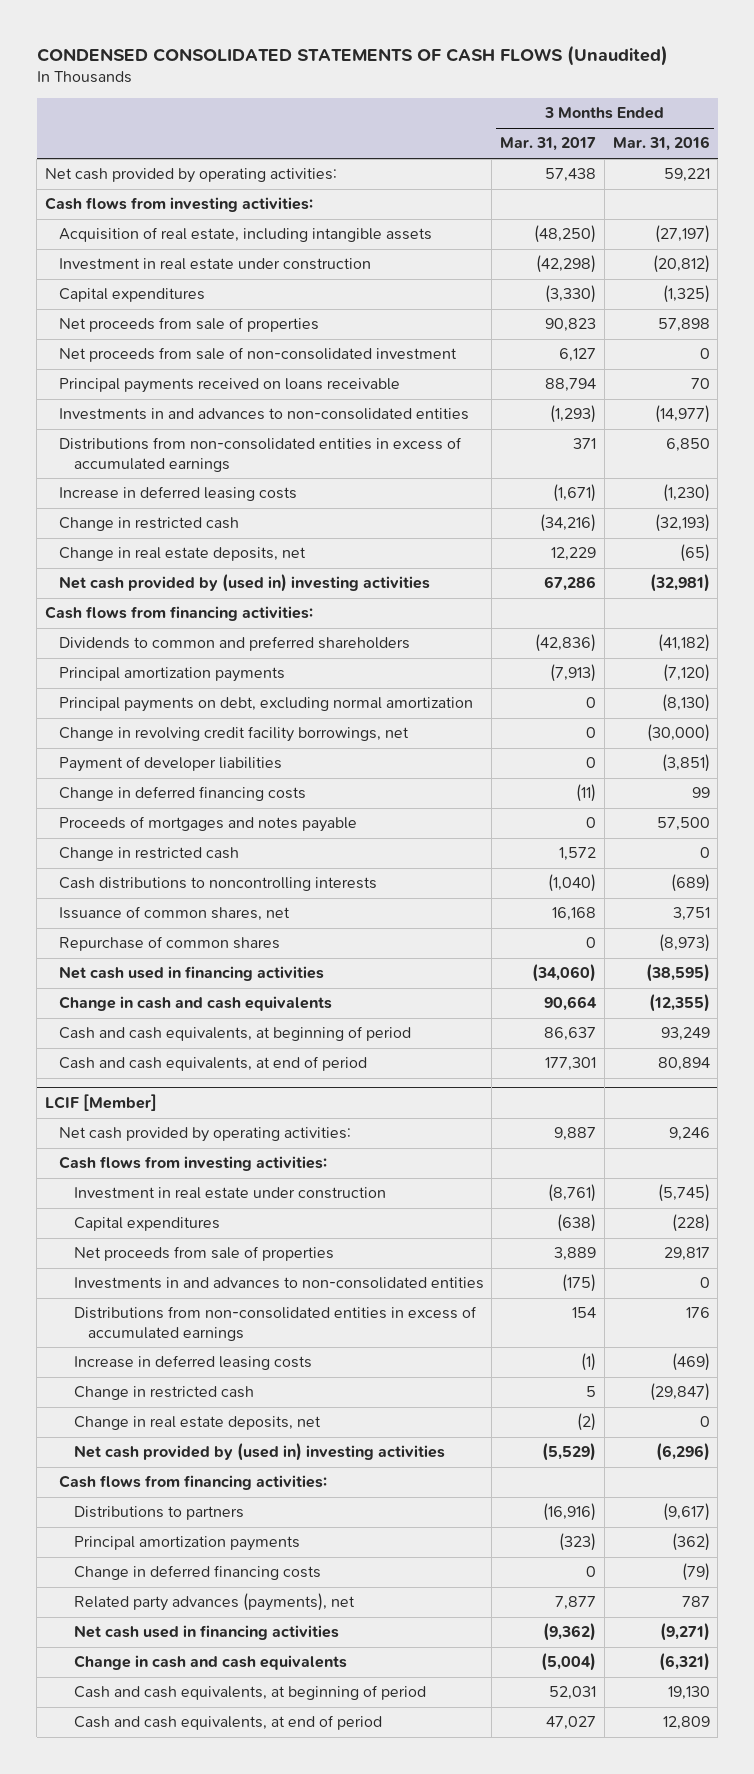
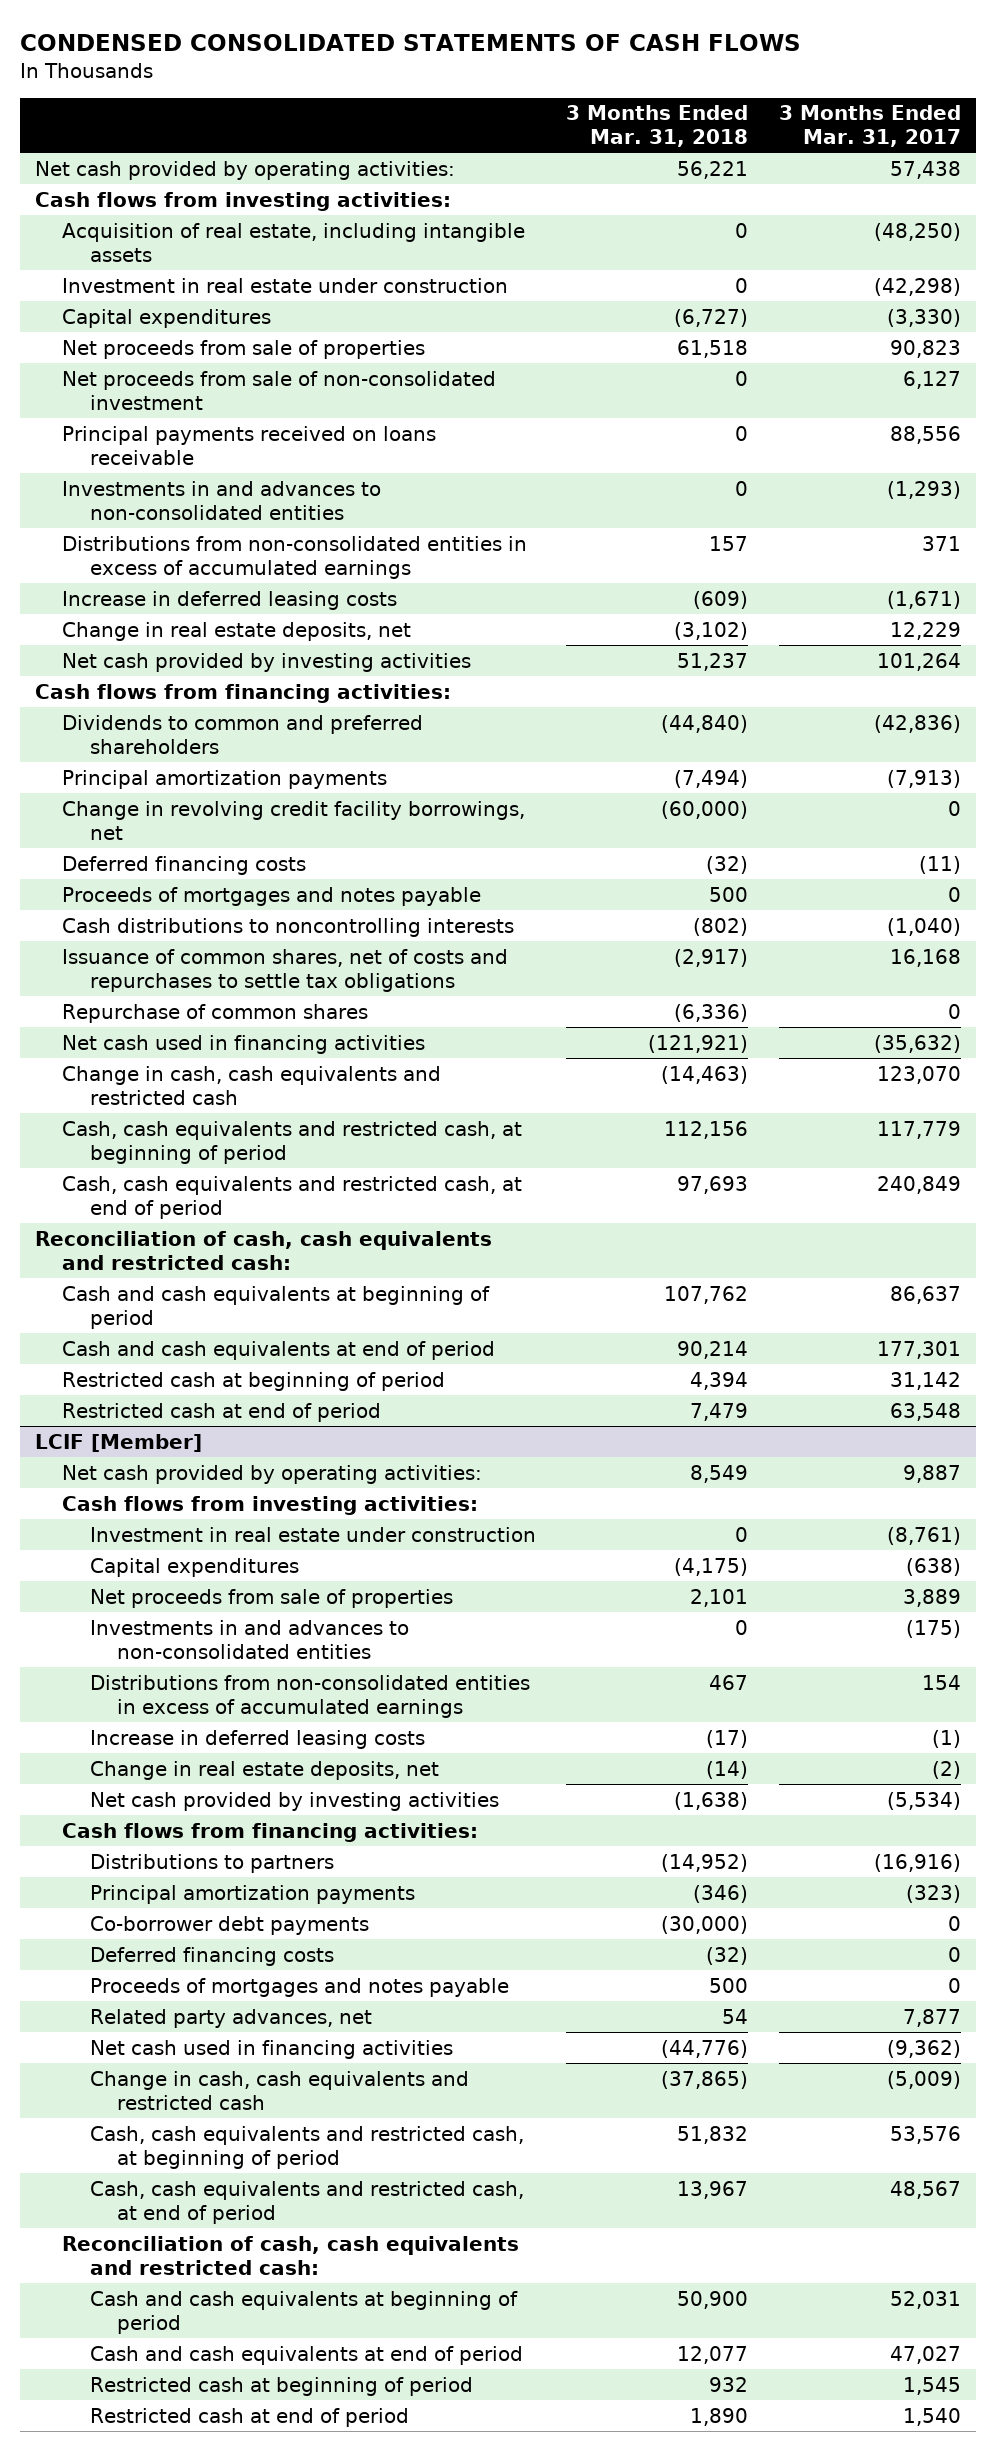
- CONDENSED CONSOLIDATED STATEMENTS OF CASH FLOWS (Unaudited)
+ CONDENSED CONSOLIDATED STATEMENTS OF CASH FLOWS
- | 3 Months Ended Mar. 31, 2017 | 3 Months Ended Mar. 31, 2016
+ | 3 Months Ended Mar. 31, 2018 | 3 Months Ended Mar. 31, 2017
- Principal payments received on loans receivable | 88,794 | 70
+ Principal payments received on loans receivable | 0 | 88,556
- Change in restricted cash | (34,216) | (32,193)
- Net cash provided by (used in) investing activities | 67,286 | (32,981)
+ Net cash provided by investing activities | 51,237 | 101,264
- Principal payments on debt, excluding normal amortization | 0 | (8,130)
- Payment of developer liabilities | 0 | (3,851)
- Change in deferred financing costs | (11) | 99
+ Deferred financing costs | (32) | (11)
- Change in restricted cash | 1,572 | 0
- Issuance of common shares, net | 16,168 | 3,751
+ Issuance of common shares, net of costs and repurchases to settle tax obligations | (2,917) | 16,168
- Net cash used in financing activities | (34,060) | (38,595)
- Change in cash and cash equivalents | 90,664 | (12,355)
- Cash and cash equivalents, at beginning of period | 86,637 | 93,249
- Cash and cash equivalents, at end of period | 177,301 | 80,894
+ Net cash used in financing activities | (121,921) | (35,632)
+ Change in cash, cash equivalents and restricted cash | (14,463) | 123,070
+ Cash, cash equivalents and restricted cash, at beginning of period | 112,156 | 117,779
+ Cash, cash equivalents and restricted cash, at end of period | 97,693 | 240,849
+ Reconciliation of cash, cash equivalents and restricted cash:
+ Cash and cash equivalents at beginning of period | 107,762 | 86,637
+ Cash and cash equivalents at end of period | 90,214 | 177,301
+ Restricted cash at beginning of period | 4,394 | 31,142
+ Restricted cash at end of period | 7,479 | 63,548
@ LCIF [Member]
- Change in restricted cash | 5 | (29,847)
- Net cash provided by (used in) investing activities | (5,529) | (6,296)
+ Net cash provided by investing activities | (1,638) | (5,534)
- Change in deferred financing costs | 0 | (79)
- Related party advances (payments), net | 7,877 | 787
+ Co-borrower debt payments | (30,000) | 0
+ Deferred financing costs | (32) | 0
+ Proceeds of mortgages and notes payable | 500 | 0
+ Related party advances, net | 54 | 7,877
- Change in cash and cash equivalents | (5,004) | (6,321)
- Cash and cash equivalents, at beginning of period | 52,031 | 19,130
- Cash and cash equivalents, at end of period | 47,027 | 12,809
+ Change in cash, cash equivalents and restricted cash | (37,865) | (5,009)
+ Cash, cash equivalents and restricted cash, at beginning of period | 51,832 | 53,576
+ Cash, cash equivalents and restricted cash, at end of period | 13,967 | 48,567
+ Reconciliation of cash, cash equivalents and restricted cash:
+ Cash and cash equivalents at beginning of period | 50,900 | 52,031
+ Cash and cash equivalents at end of period | 12,077 | 47,027
+ Restricted cash at beginning of period | 932 | 1,545
+ Restricted cash at end of period | 1,890 | 1,540

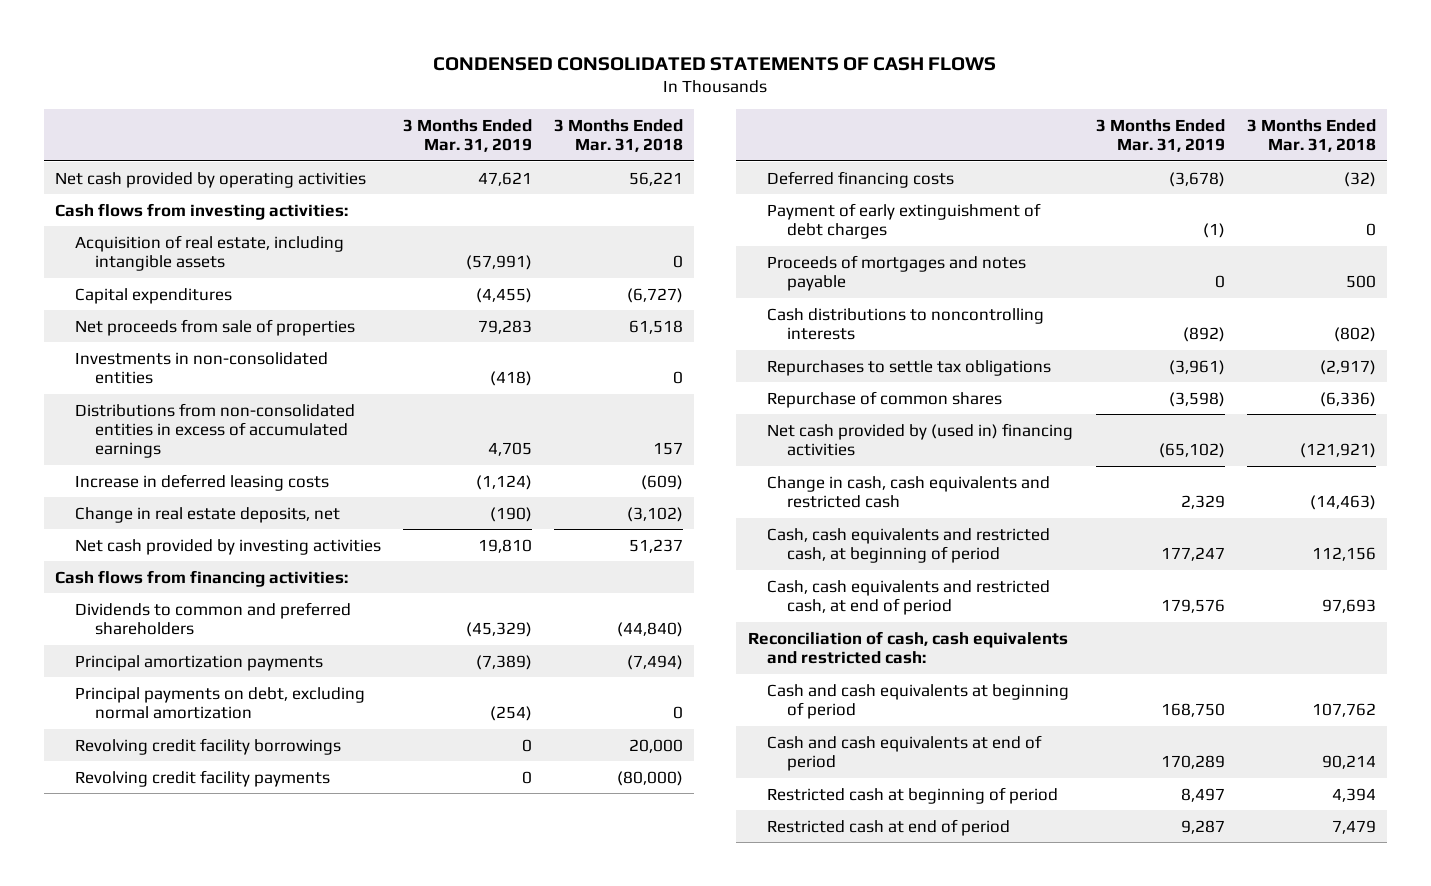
- | 3 Months Ended Mar. 31, 2018 | 3 Months Ended Mar. 31, 2017
+ | 3 Months Ended Mar. 31, 2019 | 3 Months Ended Mar. 31, 2018
- Net cash provided by operating activities: | 56,221 | 57,438
+ Net cash provided by operating activities | 47,621 | 56,221
- Investment in real estate under construction | 0 | (42,298)
- Net proceeds from sale of non-consolidated investment | 0 | 6,127
- Principal payments received on loans receivable | 0 | 88,556
- Investments in and advances to non-consolidated entities | 0 | (1,293)
+ Investments in non-consolidated entities | (418) | 0
- Change in revolving credit facility borrowings, net | (60,000) | 0
+ Principal payments on debt, excluding normal amortization | (254) | 0
+ Revolving credit facility borrowings | 0 | 20,000
+ Revolving credit facility payments | 0 | (80,000)
+ Payment of early extinguishment of debt charges | (1) | 0
- Issuance of common shares, net of costs and repurchases to settle tax obligations | (2,917) | 16,168
+ Repurchases to settle tax obligations | (3,961) | (2,917)
- Net cash used in financing activities | (121,921) | (35,632)
+ Net cash provided by (used in) financing activities | (65,102) | (121,921)
- LCIF [Member]
- Net cash provided by operating activities: | 8,549 | 9,887
- Cash flows from investing activities:
- Investment in real estate under construction | 0 | (8,761)
- Capital expenditures | (4,175) | (638)
- Net proceeds from sale of properties | 2,101 | 3,889
- Investments in and advances to non-consolidated entities | 0 | (175)
- Distributions from non-consolidated entities in excess of accumulated earnings | 467 | 154
- Increase in deferred leasing costs | (17) | (1)
- Change in real estate deposits, net | (14) | (2)
- Net cash provided by investing activities | (1,638) | (5,534)
- Cash flows from financing activities:
- Distributions to partners | (14,952) | (16,916)
- Principal amortization payments | (346) | (323)
- Co-borrower debt payments | (30,000) | 0
- Deferred financing costs | (32) | 0
- Proceeds of mortgages and notes payable | 500 | 0
- Related party advances, net | 54 | 7,877
- Net cash used in financing activities | (44,776) | (9,362)
- Change in cash, cash equivalents and restricted cash | (37,865) | (5,009)
- Cash, cash equivalents and restricted cash, at beginning of period | 51,832 | 53,576
- Cash, cash equivalents and restricted cash, at end of period | 13,967 | 48,567
- Reconciliation of cash, cash equivalents and restricted cash:
- Cash and cash equivalents at beginning of period | 50,900 | 52,031
- Cash and cash equivalents at end of period | 12,077 | 47,027
- Restricted cash at beginning of period | 932 | 1,545
- Restricted cash at end of period | 1,890 | 1,540

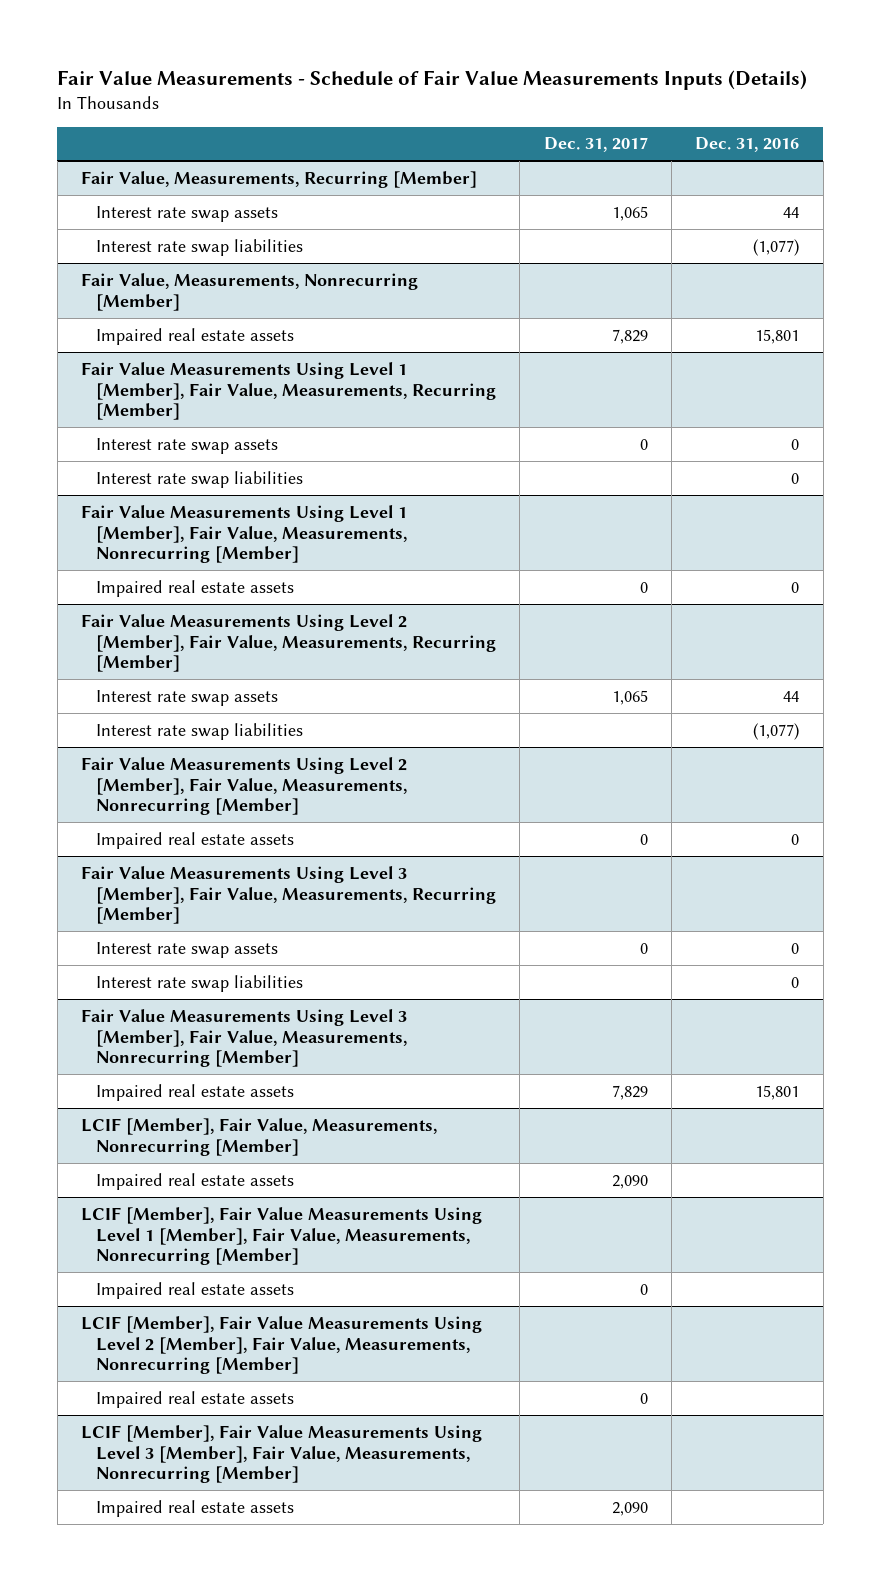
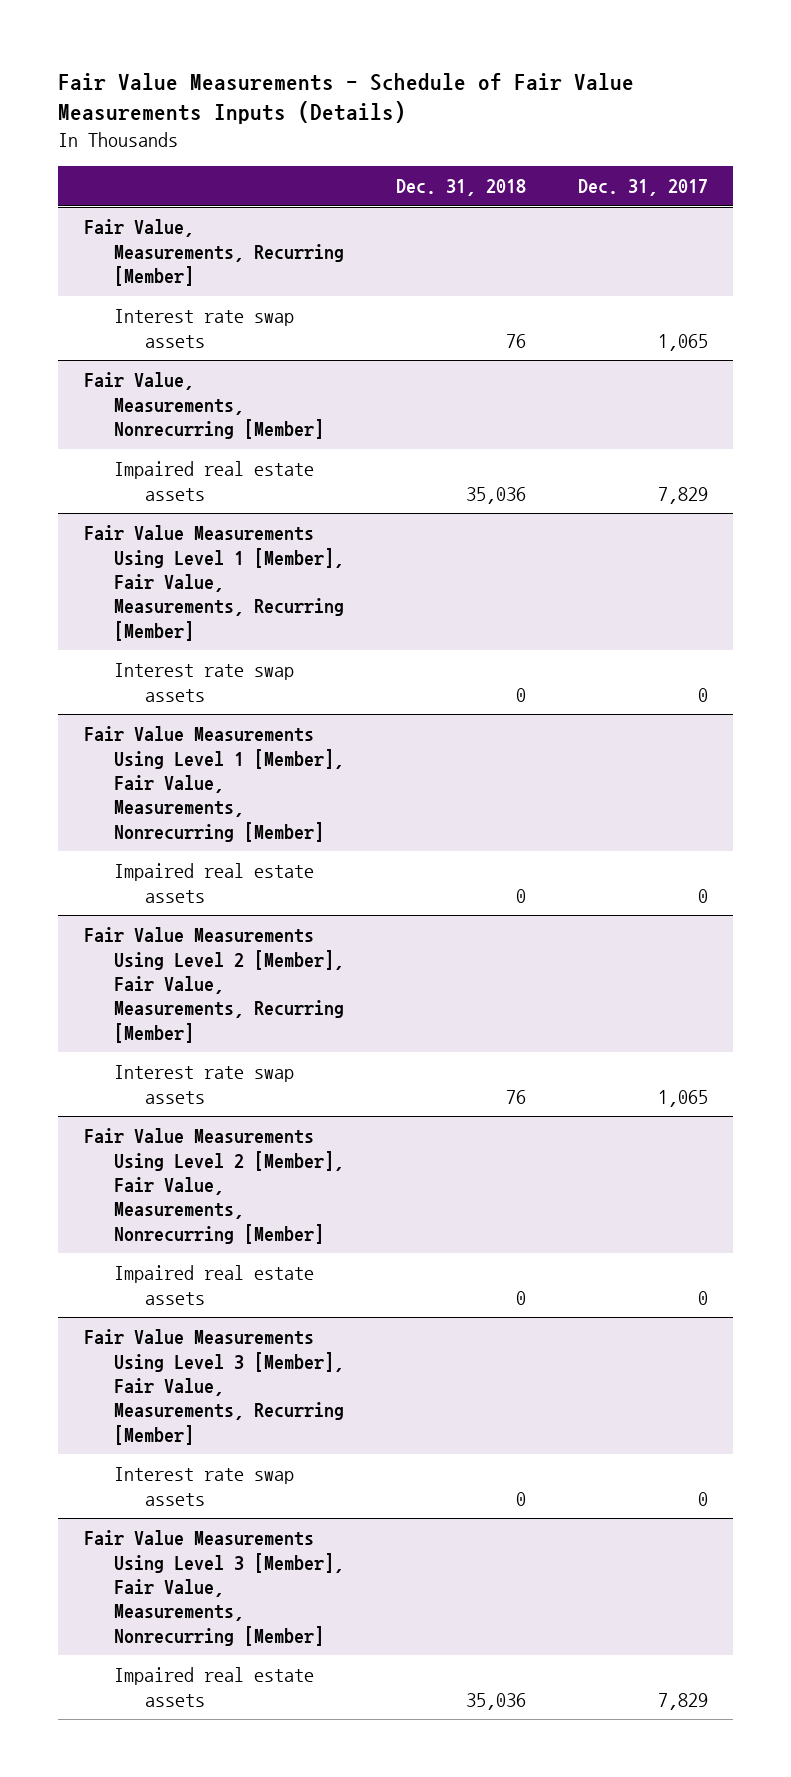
- | Dec. 31, 2017 | Dec. 31, 2016
+ | Dec. 31, 2018 | Dec. 31, 2017
@ Fair Value, Measurements, Recurring [Member]
- Interest rate swap liabilities | | (1,077)
@ Fair Value Measurements Using Level 1 [Member], Fair Value, Measurements, Recurring [Member]
- Interest rate swap liabilities | | 0
@ Fair Value Measurements Using Level 2 [Member], Fair Value, Measurements, Recurring [Member]
- Interest rate swap liabilities | | (1,077)
@ Fair Value Measurements Using Level 3 [Member], Fair Value, Measurements, Recurring [Member]
- Interest rate swap liabilities | | 0
- LCIF [Member], Fair Value, Measurements, Nonrecurring [Member]
- Impaired real estate assets | 2,090 |
- LCIF [Member], Fair Value Measurements Using Level 1 [Member], Fair Value, Measurements, Nonrecurring [Member]
- Impaired real estate assets | 0 |
- LCIF [Member], Fair Value Measurements Using Level 2 [Member], Fair Value, Measurements, Nonrecurring [Member]
- Impaired real estate assets | 0 |
- LCIF [Member], Fair Value Measurements Using Level 3 [Member], Fair Value, Measurements, Nonrecurring [Member]
- Impaired real estate assets | 2,090 |

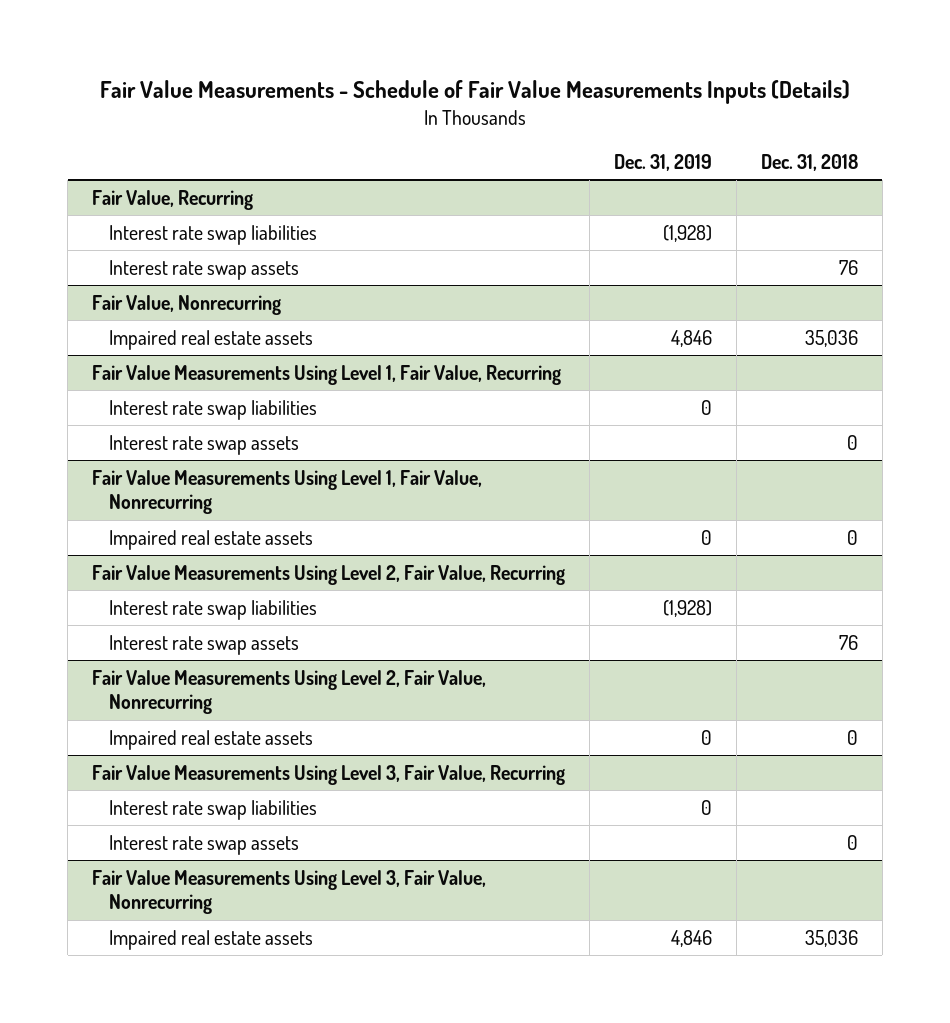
- | Dec. 31, 2018 | Dec. 31, 2017
+ | Dec. 31, 2019 | Dec. 31, 2018
- Fair Value, Measurements, Recurring [Member]
+ Fair Value, Recurring
+ Interest rate swap liabilities | (1,928) |
- Fair Value, Measurements, Nonrecurring [Member]
+ Fair Value, Nonrecurring
- Fair Value Measurements Using Level 1 [Member], Fair Value, Measurements, Recurring [Member]
+ Fair Value Measurements Using Level 1, Fair Value, Recurring
+ Interest rate swap liabilities | 0 |
- Fair Value Measurements Using Level 1 [Member], Fair Value, Measurements, Nonrecurring [Member]
+ Fair Value Measurements Using Level 1, Fair Value, Nonrecurring
- Fair Value Measurements Using Level 2 [Member], Fair Value, Measurements, Recurring [Member]
+ Fair Value Measurements Using Level 2, Fair Value, Recurring
+ Interest rate swap liabilities | (1,928) |
- Fair Value Measurements Using Level 2 [Member], Fair Value, Measurements, Nonrecurring [Member]
+ Fair Value Measurements Using Level 2, Fair Value, Nonrecurring
- Fair Value Measurements Using Level 3 [Member], Fair Value, Measurements, Recurring [Member]
+ Fair Value Measurements Using Level 3, Fair Value, Recurring
+ Interest rate swap liabilities | 0 |
- Fair Value Measurements Using Level 3 [Member], Fair Value, Measurements, Nonrecurring [Member]
+ Fair Value Measurements Using Level 3, Fair Value, Nonrecurring

